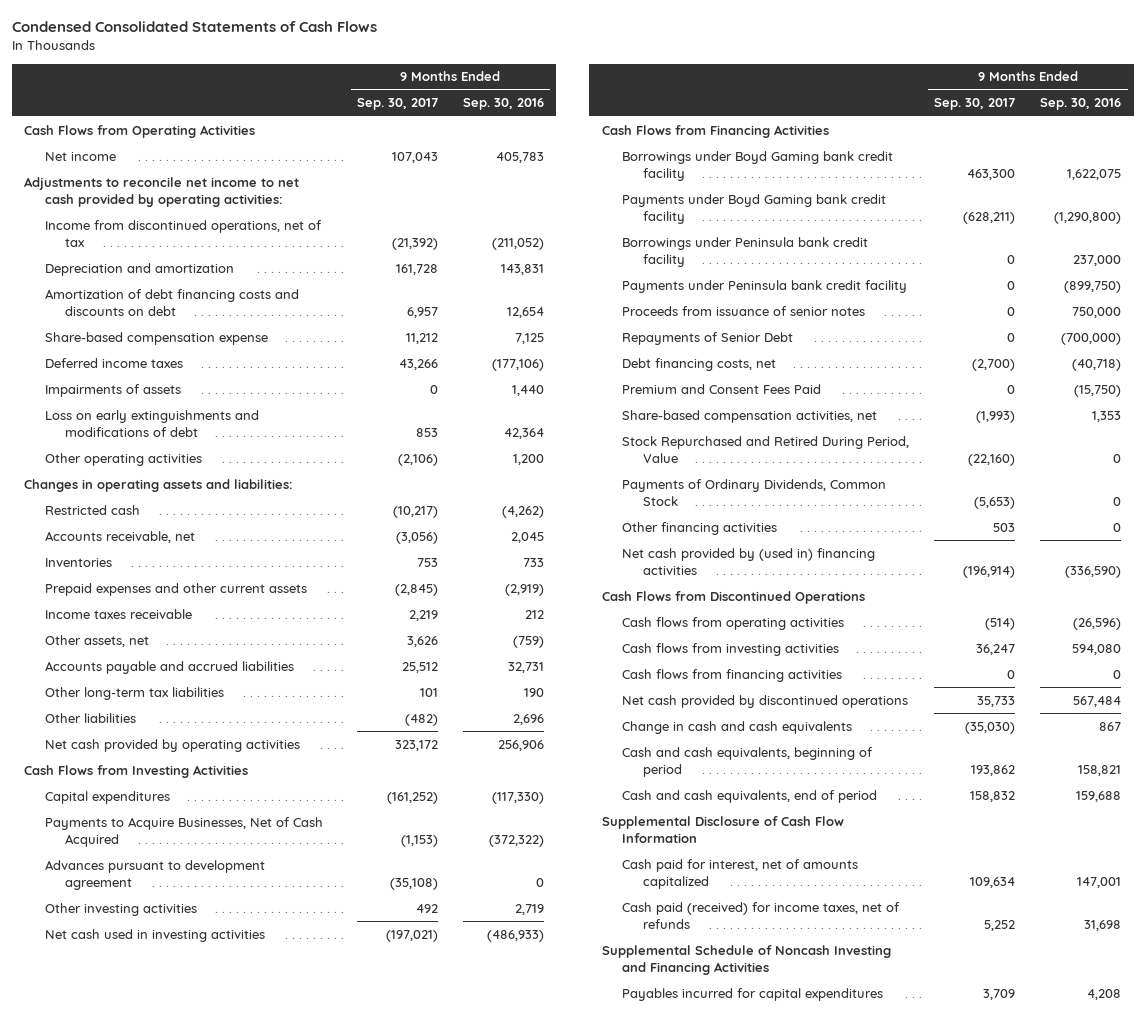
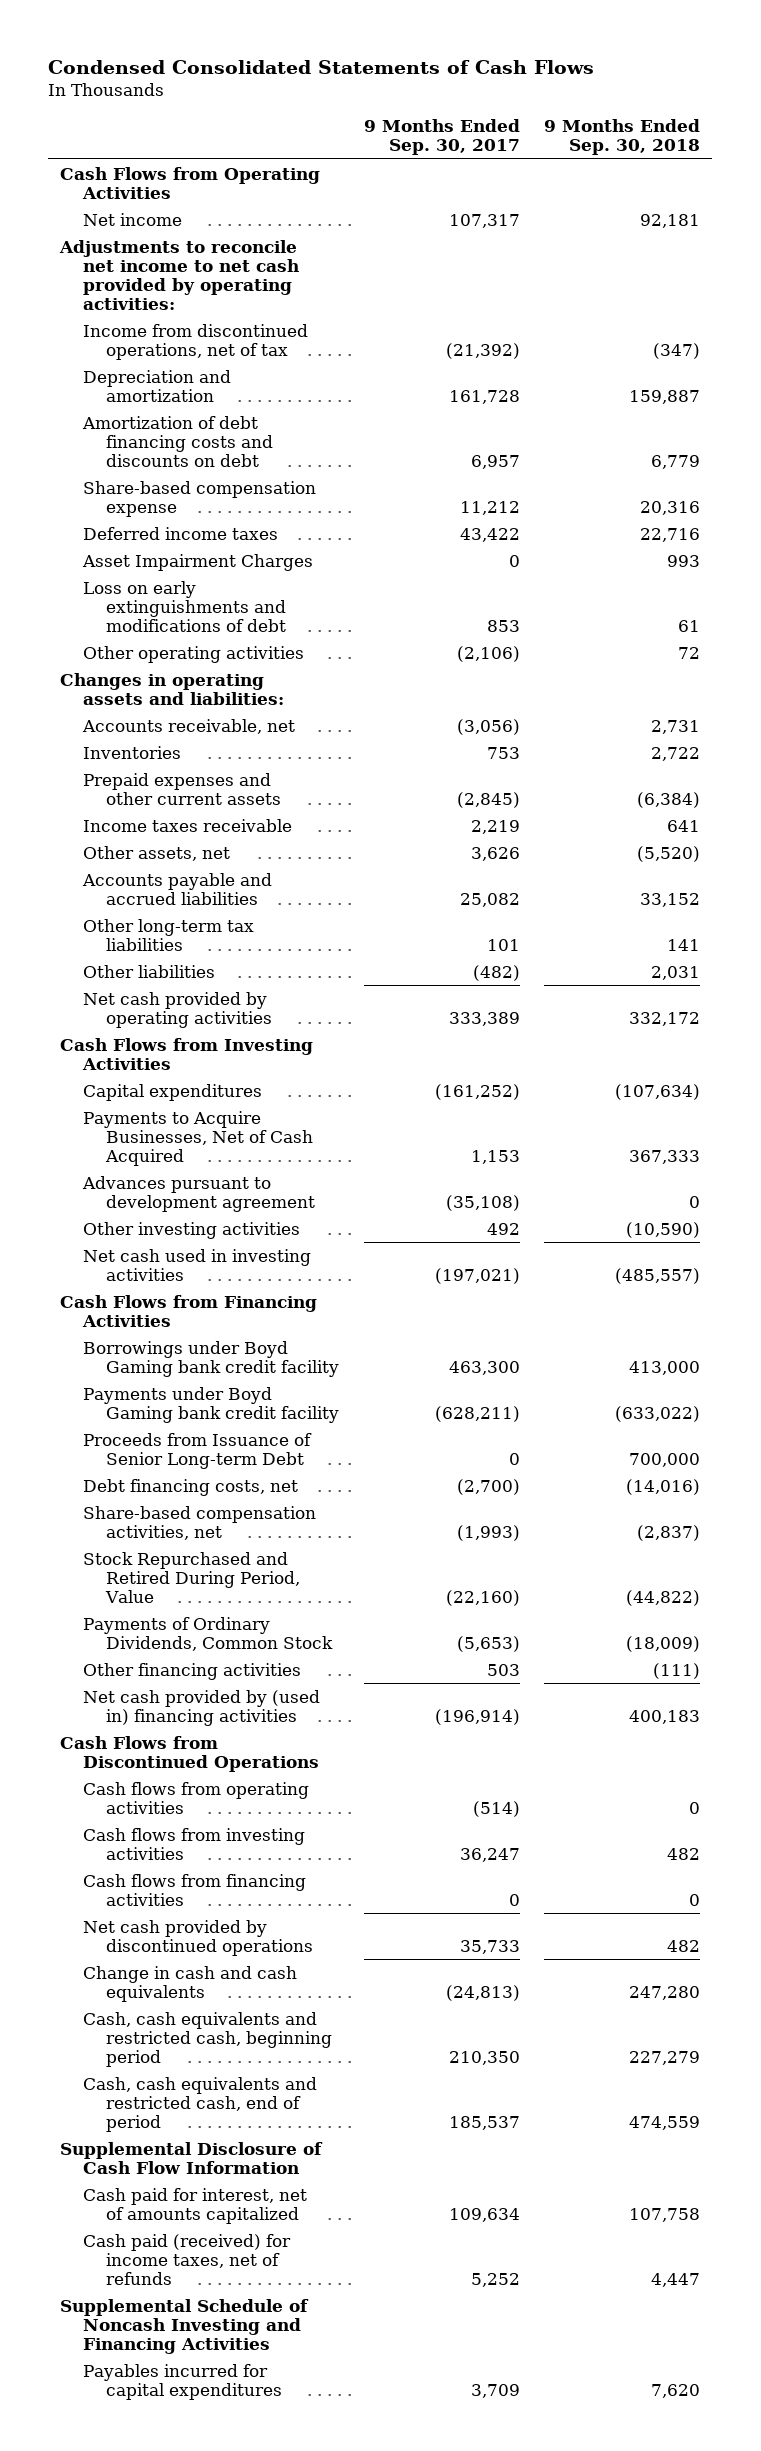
- | 9 Months Ended Sep. 30, 2017 | 9 Months Ended Sep. 30, 2016
+ | 9 Months Ended Sep. 30, 2017 | 9 Months Ended Sep. 30, 2018
- Net income | 107,043 | 405,783
+ Net income | 107,317 | 92,181
- Deferred income taxes | 43,266 | (177,106)
- Impairments of assets | 0 | 1,440
+ Deferred income taxes | 43,422 | 22,716
+ Asset Impairment Charges | 0 | 993
- Restricted cash | (10,217) | (4,262)
- Accounts payable and accrued liabilities | 25,512 | 32,731
+ Accounts payable and accrued liabilities | 25,082 | 33,152
- Net cash provided by operating activities | 323,172 | 256,906
+ Net cash provided by operating activities | 333,389 | 332,172
- Payments to Acquire Businesses, Net of Cash Acquired | (1,153) | (372,322)
+ Payments to Acquire Businesses, Net of Cash Acquired | 1,153 | 367,333
- Borrowings under Peninsula bank credit facility | 0 | 237,000
- Payments under Peninsula bank credit facility | 0 | (899,750)
- Proceeds from issuance of senior notes | 0 | 750,000
- Repayments of Senior Debt | 0 | (700,000)
+ Proceeds from Issuance of Senior Long-term Debt | 0 | 700,000
- Premium and Consent Fees Paid | 0 | (15,750)
- Change in cash and cash equivalents | (35,030) | 867
- Cash and cash equivalents, beginning of period | 193,862 | 158,821
- Cash and cash equivalents, end of period | 158,832 | 159,688
+ Change in cash and cash equivalents | (24,813) | 247,280
+ Cash, cash equivalents and restricted cash, beginning period | 210,350 | 227,279
+ Cash, cash equivalents and restricted cash, end of period | 185,537 | 474,559

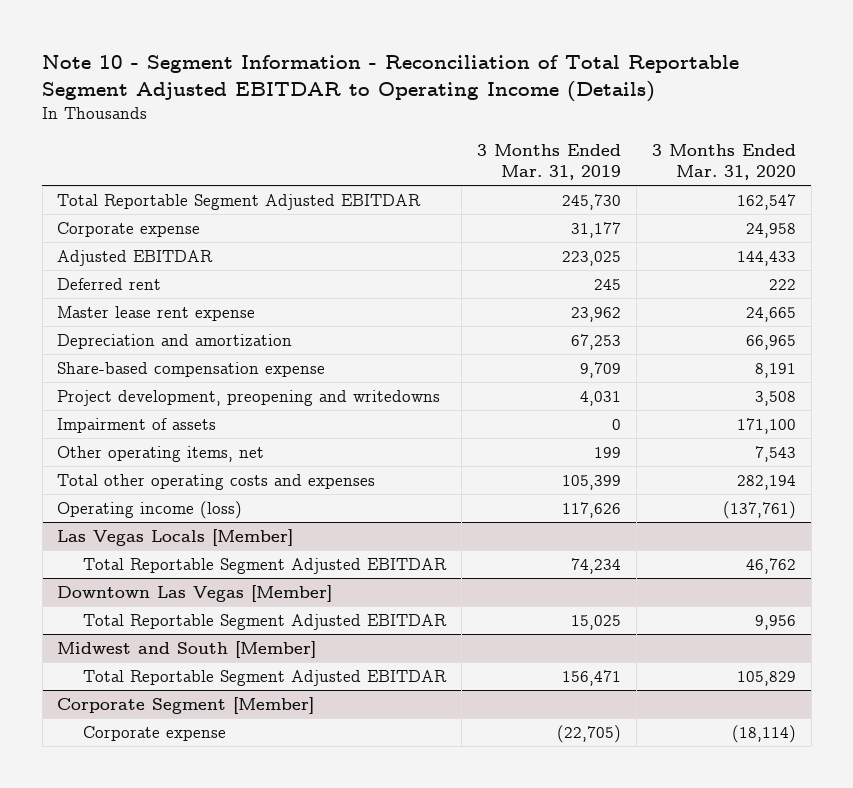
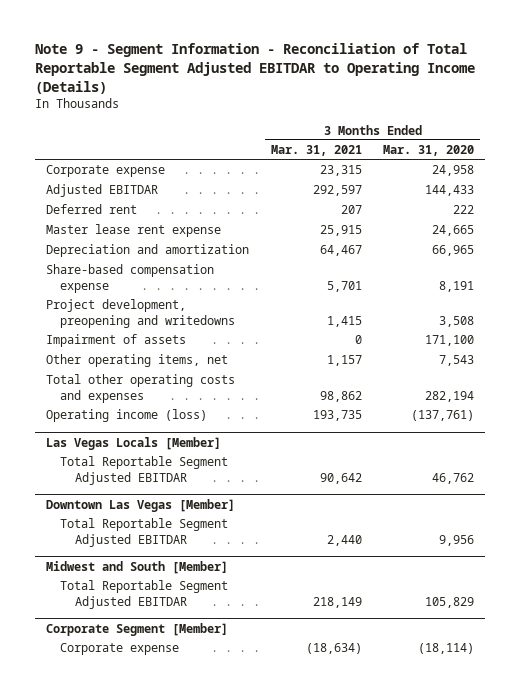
- Note 10 - Segment Information - Reconciliation of Total Reportable Segment Adjusted EBITDAR to Operating Income (Details)
+ Note 9 - Segment Information - Reconciliation of Total Reportable Segment Adjusted EBITDAR to Operating Income (Details)
- | 3 Months Ended Mar. 31, 2019 | 3 Months Ended Mar. 31, 2020
+ | 3 Months Ended Mar. 31, 2021 | 3 Months Ended Mar. 31, 2020
- Total Reportable Segment Adjusted EBITDAR | 245,730 | 162,547

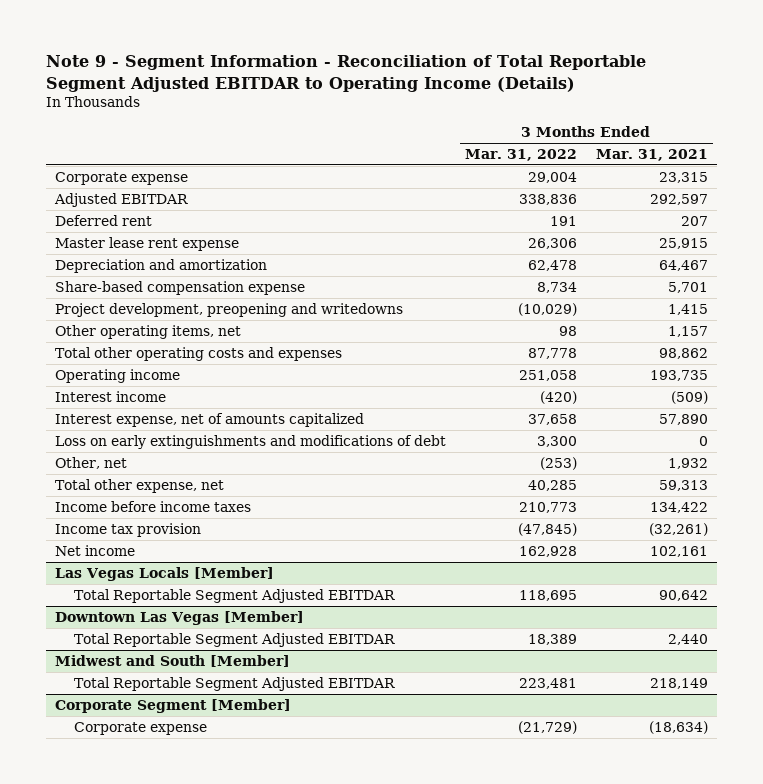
- | 3 Months Ended Mar. 31, 2021 | 3 Months Ended Mar. 31, 2020
+ | 3 Months Ended Mar. 31, 2022 | 3 Months Ended Mar. 31, 2021
- Impairment of assets | 0 | 171,100
- Operating income (loss) | 193,735 | (137,761)
+ Operating income | 251,058 | 193,735
+ Interest income | (420) | (509)
+ Interest expense, net of amounts capitalized | 37,658 | 57,890
+ Loss on early extinguishments and modifications of debt | 3,300 | 0
+ Other, net | (253) | 1,932
+ Total other expense, net | 40,285 | 59,313
+ Income before income taxes | 210,773 | 134,422
+ Income tax provision | (47,845) | (32,261)
+ Net income | 162,928 | 102,161

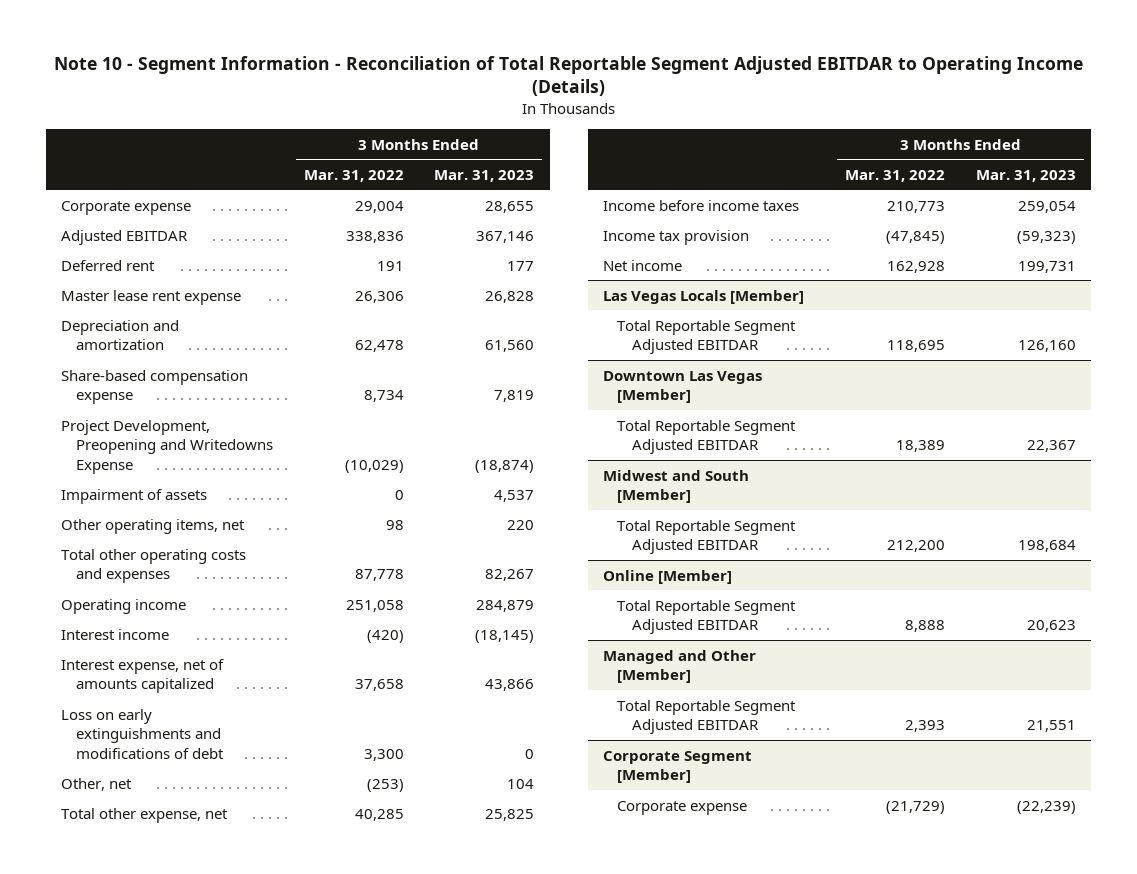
- Note 9 - Segment Information - Reconciliation of Total Reportable Segment Adjusted EBITDAR to Operating Income (Details)
+ Note 10 - Segment Information - Reconciliation of Total Reportable Segment Adjusted EBITDAR to Operating Income (Details)
- | 3 Months Ended Mar. 31, 2022 | 3 Months Ended Mar. 31, 2021
+ | 3 Months Ended Mar. 31, 2022 | 3 Months Ended Mar. 31, 2023
- Project development, preopening and writedowns | (10,029) | 1,415
+ Project Development, Preopening and Writedowns Expense | (10,029) | (18,874)
+ Impairment of assets | 0 | 4,537
@ Midwest and South [Member]
- Total Reportable Segment Adjusted EBITDAR | 223,481 | 218,149
+ Total Reportable Segment Adjusted EBITDAR | 212,200 | 198,684
+ Online [Member]
+ Total Reportable Segment Adjusted EBITDAR | 8,888 | 20,623
+ Managed and Other [Member]
+ Total Reportable Segment Adjusted EBITDAR | 2,393 | 21,551

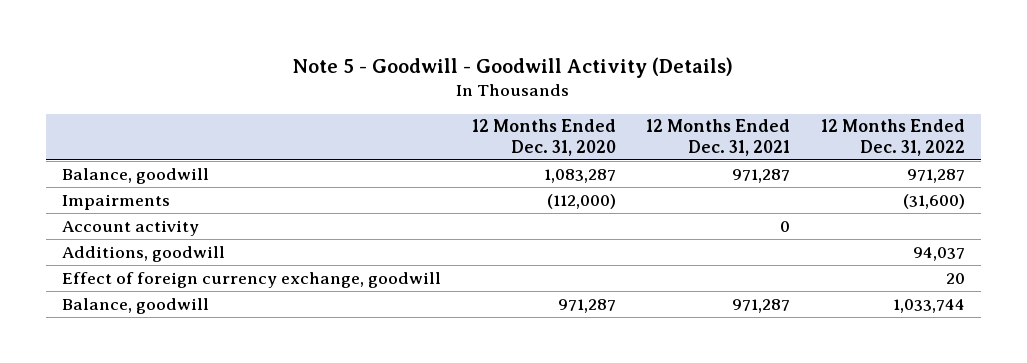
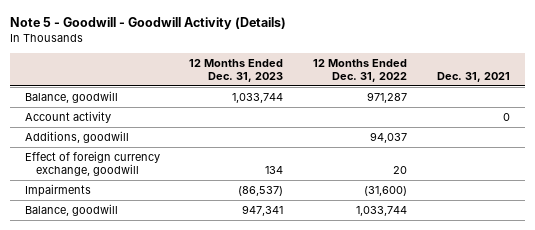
- | 12 Months Ended Dec. 31, 2020 | 12 Months Ended Dec. 31, 2021 | 12 Months Ended Dec. 31, 2022
+ | 12 Months Ended Dec. 31, 2023 | 12 Months Ended Dec. 31, 2022 | Dec. 31, 2021
moved down: Impairments | (86,537) | (31,600) |

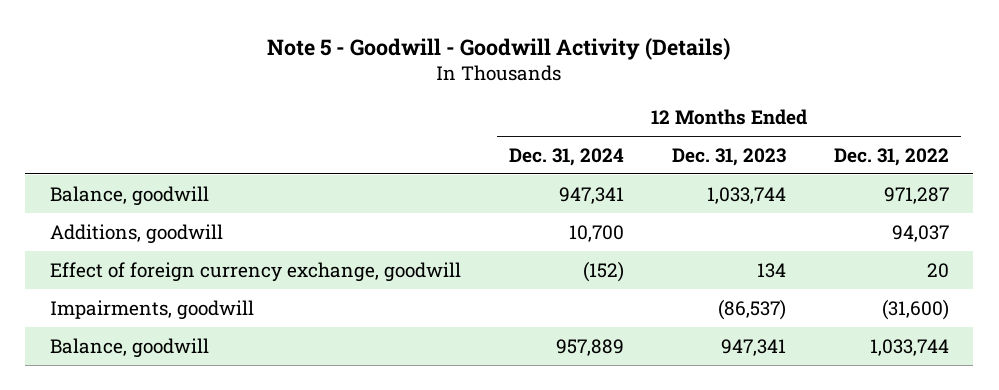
- | 12 Months Ended Dec. 31, 2023 | 12 Months Ended Dec. 31, 2022 | Dec. 31, 2021
+ | 12 Months Ended Dec. 31, 2024 | 12 Months Ended Dec. 31, 2023 | 12 Months Ended Dec. 31, 2022
- Account activity | | | 0
- Impairments | (86,537) | (31,600) |
+ Impairments, goodwill | | (86,537) | (31,600)

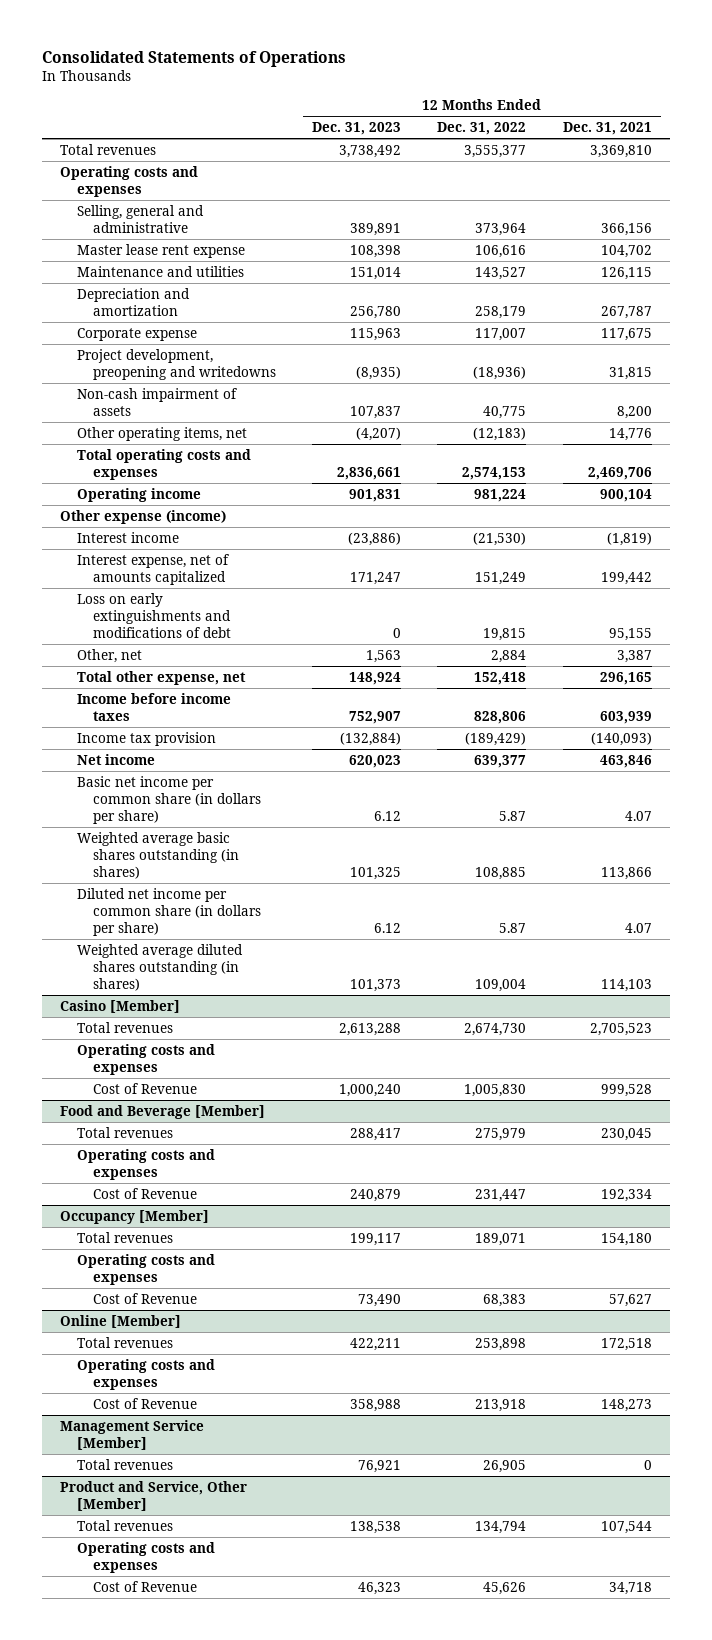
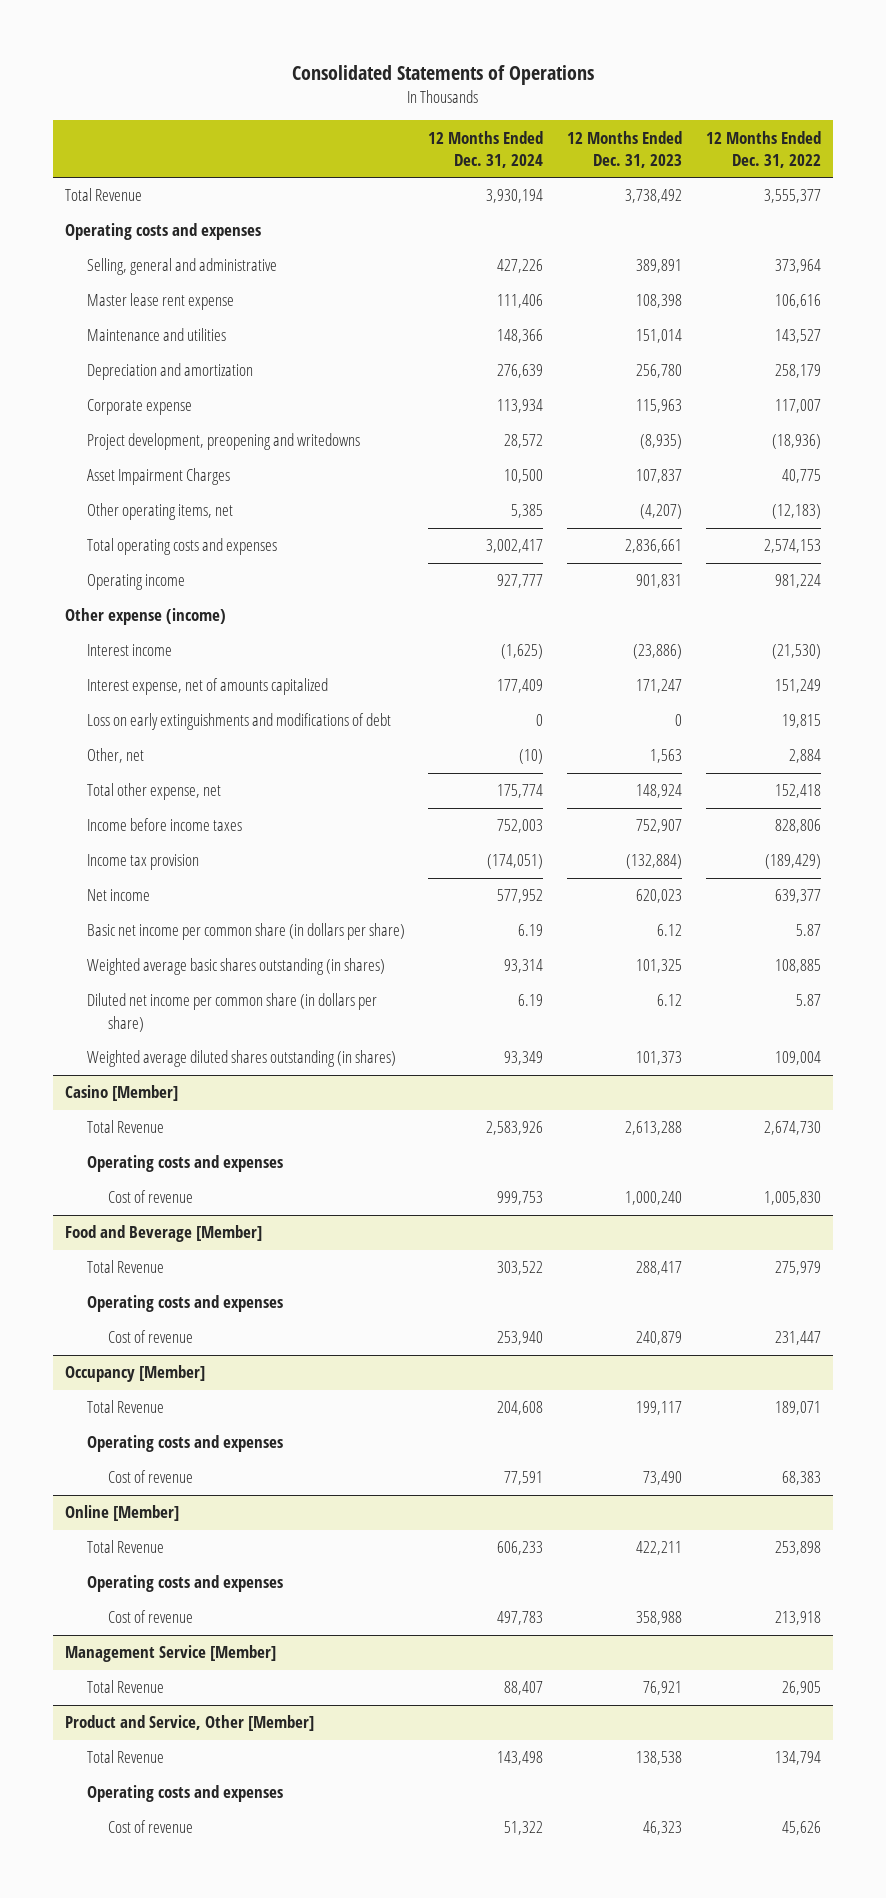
- | 12 Months Ended Dec. 31, 2023 | 12 Months Ended Dec. 31, 2022 | 12 Months Ended Dec. 31, 2021
+ | 12 Months Ended Dec. 31, 2024 | 12 Months Ended Dec. 31, 2023 | 12 Months Ended Dec. 31, 2022
- Total revenues | 3,738,492 | 3,555,377 | 3,369,810
+ Total Revenue | 3,930,194 | 3,738,492 | 3,555,377
- Non-cash impairment of assets | 107,837 | 40,775 | 8,200
+ Asset Impairment Charges | 10,500 | 107,837 | 40,775
@ Casino [Member]
- Total revenues | 2,613,288 | 2,674,730 | 2,705,523
+ Total Revenue | 2,583,926 | 2,613,288 | 2,674,730
- Cost of Revenue | 1,000,240 | 1,005,830 | 999,528
+ Cost of revenue | 999,753 | 1,000,240 | 1,005,830
@ Food and Beverage [Member]
- Total revenues | 288,417 | 275,979 | 230,045
+ Total Revenue | 303,522 | 288,417 | 275,979
- Cost of Revenue | 240,879 | 231,447 | 192,334
+ Cost of revenue | 253,940 | 240,879 | 231,447
@ Occupancy [Member]
- Total revenues | 199,117 | 189,071 | 154,180
+ Total Revenue | 204,608 | 199,117 | 189,071
- Cost of Revenue | 73,490 | 68,383 | 57,627
+ Cost of revenue | 77,591 | 73,490 | 68,383
@ Online [Member]
- Total revenues | 422,211 | 253,898 | 172,518
+ Total Revenue | 606,233 | 422,211 | 253,898
- Cost of Revenue | 358,988 | 213,918 | 148,273
+ Cost of revenue | 497,783 | 358,988 | 213,918
@ Management Service [Member]
- Total revenues | 76,921 | 26,905 | 0
+ Total Revenue | 88,407 | 76,921 | 26,905
@ Product and Service, Other [Member]
- Total revenues | 138,538 | 134,794 | 107,544
+ Total Revenue | 143,498 | 138,538 | 134,794
- Cost of Revenue | 46,323 | 45,626 | 34,718
+ Cost of revenue | 51,322 | 46,323 | 45,626

